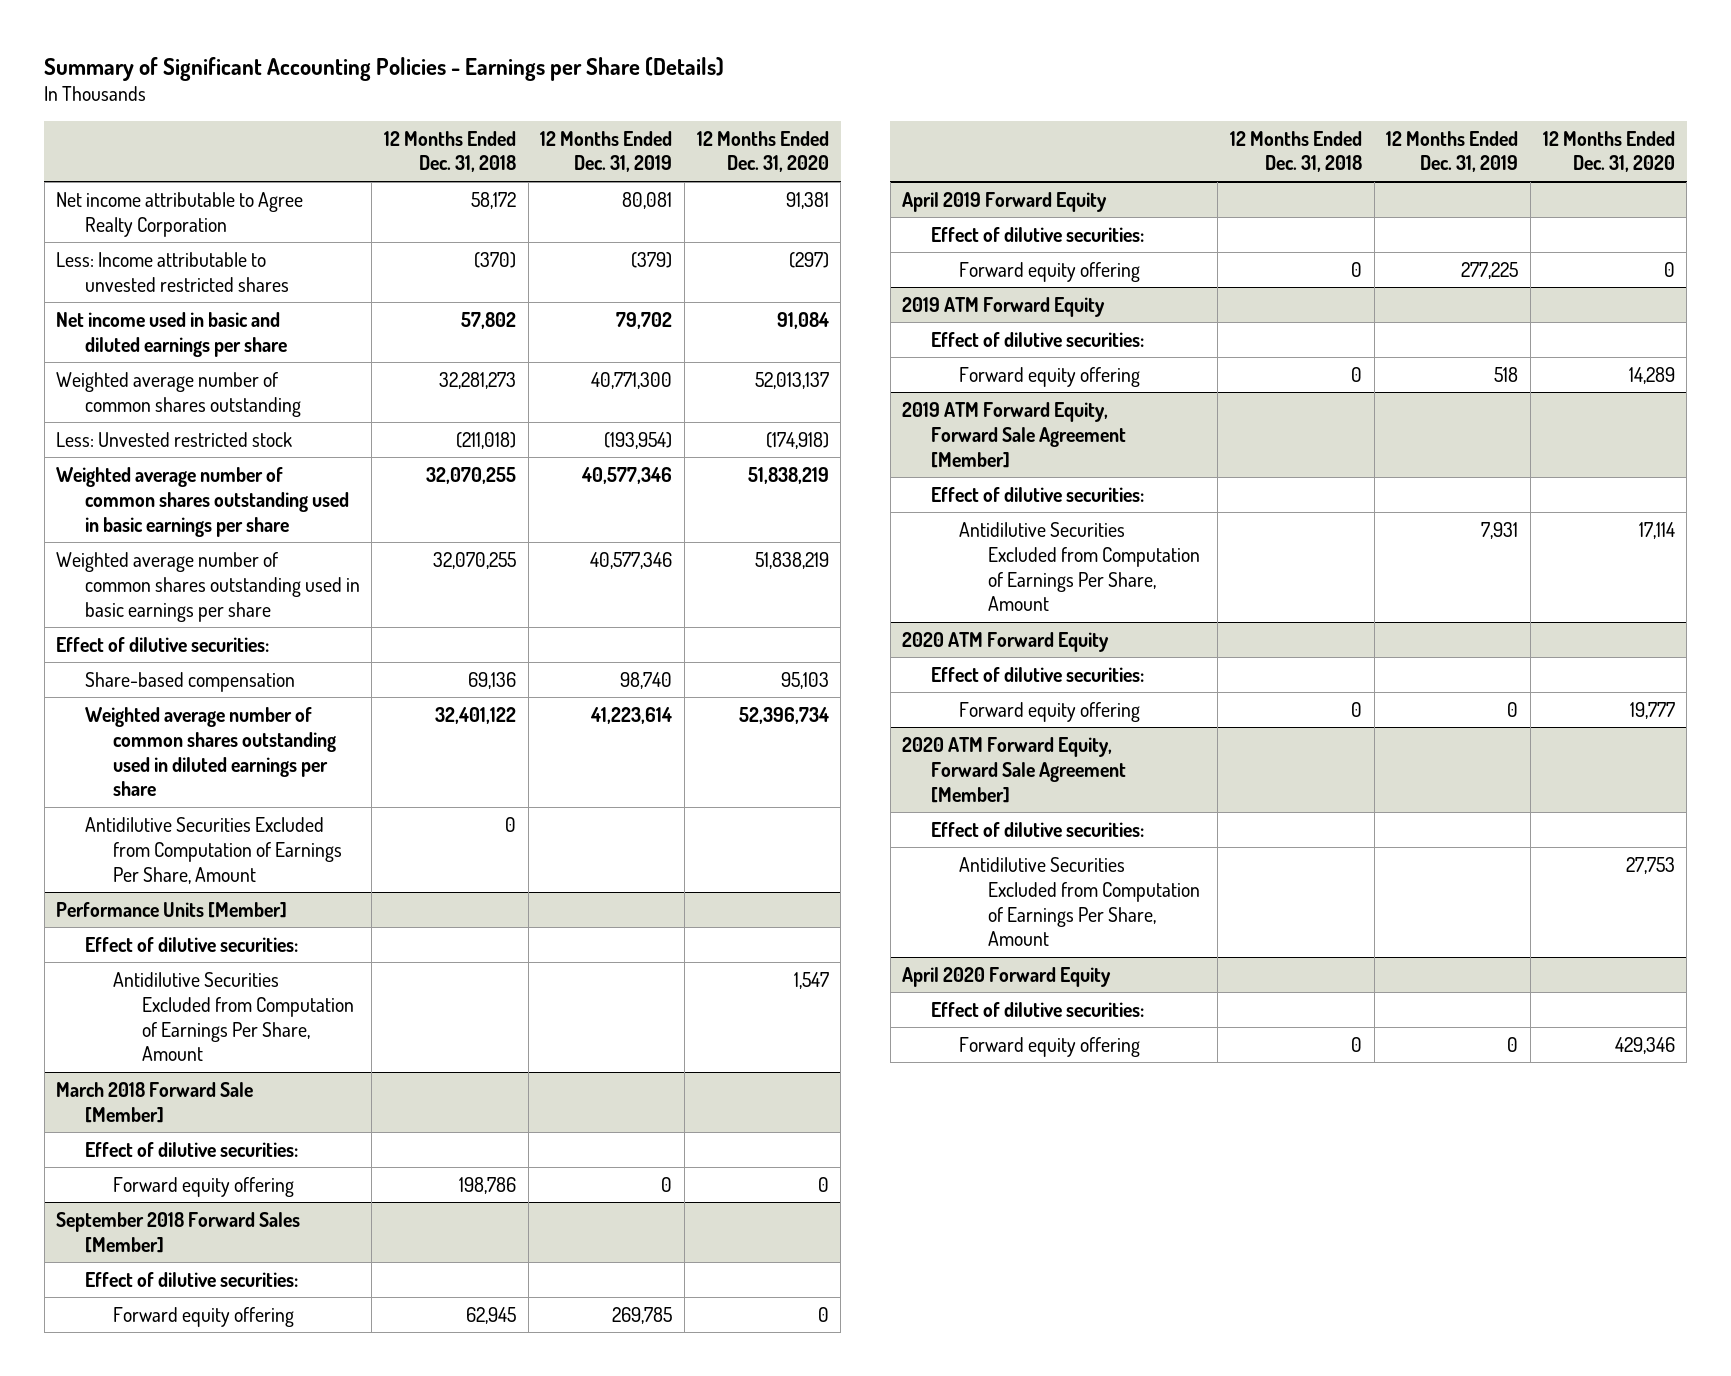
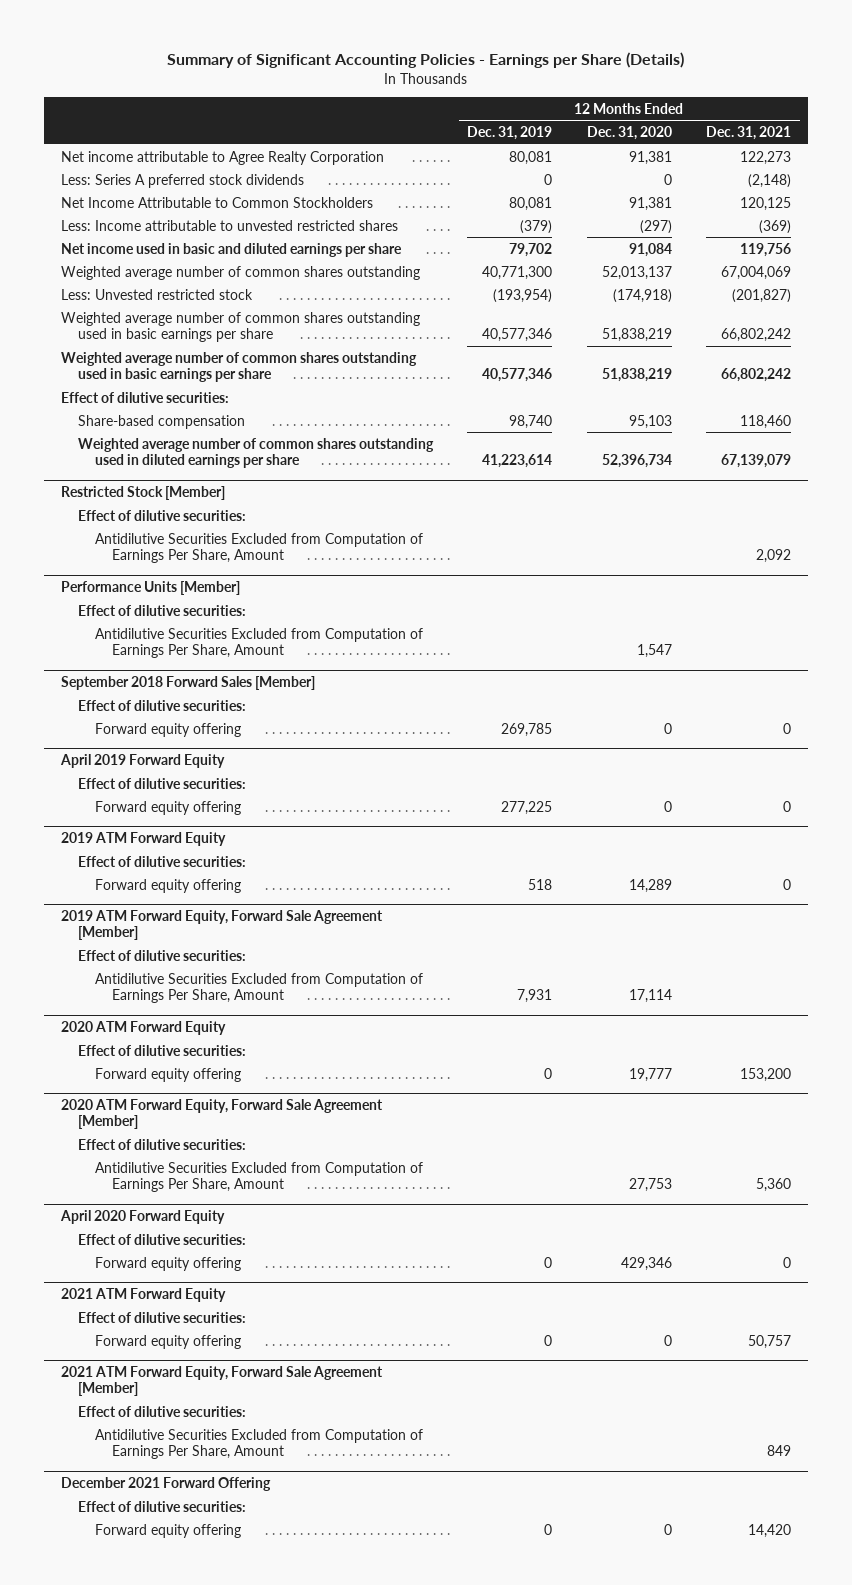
- | 12 Months Ended Dec. 31, 2018 | 12 Months Ended Dec. 31, 2019 | 12 Months Ended Dec. 31, 2020
+ | 12 Months Ended Dec. 31, 2019 | 12 Months Ended Dec. 31, 2020 | 12 Months Ended Dec. 31, 2021
+ Less: Series A preferred stock dividends | 0 | 0 | (2,148)
+ Net Income Attributable to Common Stockholders | 80,081 | 91,381 | 120,125
+ Restricted Stock [Member]
+ Effect of dilutive securities:
- March 2018 Forward Sale [Member]
- Effect of dilutive securities:
- Forward equity offering | 198,786 | 0 | 0
+ 2021 ATM Forward Equity
+ Effect of dilutive securities:
+ Forward equity offering | 0 | 0 | 50,757
+ 2021 ATM Forward Equity, Forward Sale Agreement [Member]
+ Effect of dilutive securities:
+ Antidilutive Securities Excluded from Computation of Earnings Per Share, Amount | | | 849
+ December 2021 Forward Offering
+ Effect of dilutive securities:
+ Forward equity offering | 0 | 0 | 14,420

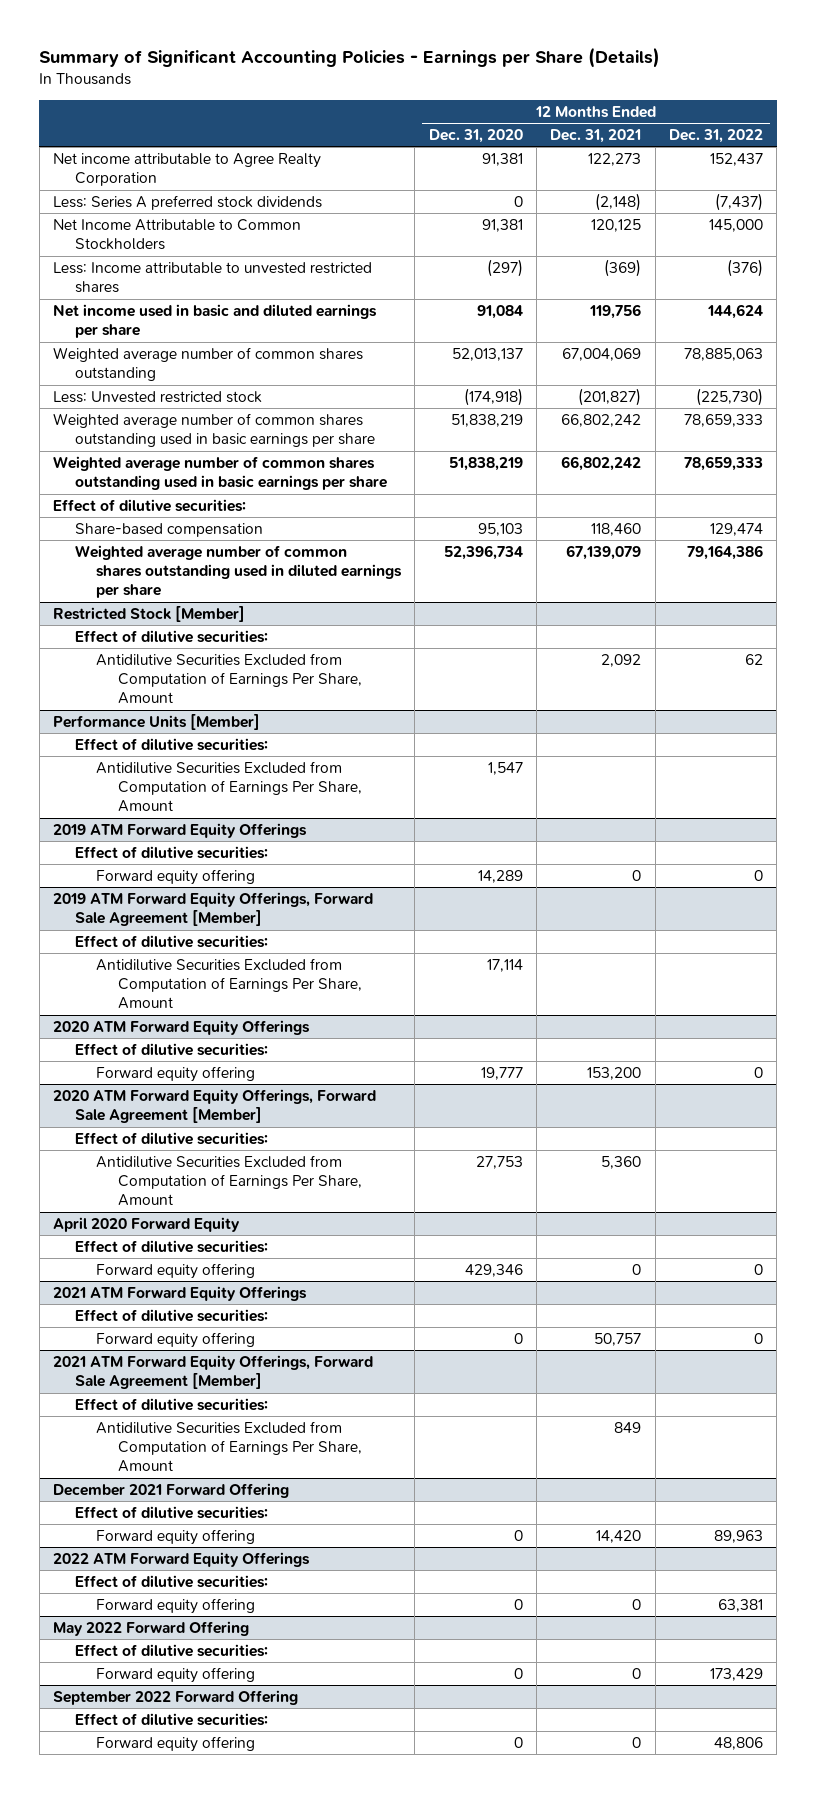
- | 12 Months Ended Dec. 31, 2019 | 12 Months Ended Dec. 31, 2020 | 12 Months Ended Dec. 31, 2021
+ | 12 Months Ended Dec. 31, 2020 | 12 Months Ended Dec. 31, 2021 | 12 Months Ended Dec. 31, 2022
- September 2018 Forward Sales [Member]
- Effect of dilutive securities:
- Forward equity offering | 269,785 | 0 | 0
- April 2019 Forward Equity
- Effect of dilutive securities:
- Forward equity offering | 277,225 | 0 | 0
- 2019 ATM Forward Equity
+ 2019 ATM Forward Equity Offerings
- 2019 ATM Forward Equity, Forward Sale Agreement [Member]
+ 2019 ATM Forward Equity Offerings, Forward Sale Agreement [Member]
- 2020 ATM Forward Equity
+ 2020 ATM Forward Equity Offerings
- 2020 ATM Forward Equity, Forward Sale Agreement [Member]
+ 2020 ATM Forward Equity Offerings, Forward Sale Agreement [Member]
- 2021 ATM Forward Equity
+ 2021 ATM Forward Equity Offerings
- 2021 ATM Forward Equity, Forward Sale Agreement [Member]
+ 2021 ATM Forward Equity Offerings, Forward Sale Agreement [Member]
+ 2022 ATM Forward Equity Offerings
+ Effect of dilutive securities:
+ Forward equity offering | 0 | 0 | 63,381
+ May 2022 Forward Offering
+ Effect of dilutive securities:
+ Forward equity offering | 0 | 0 | 173,429
+ September 2022 Forward Offering
+ Effect of dilutive securities:
+ Forward equity offering | 0 | 0 | 48,806

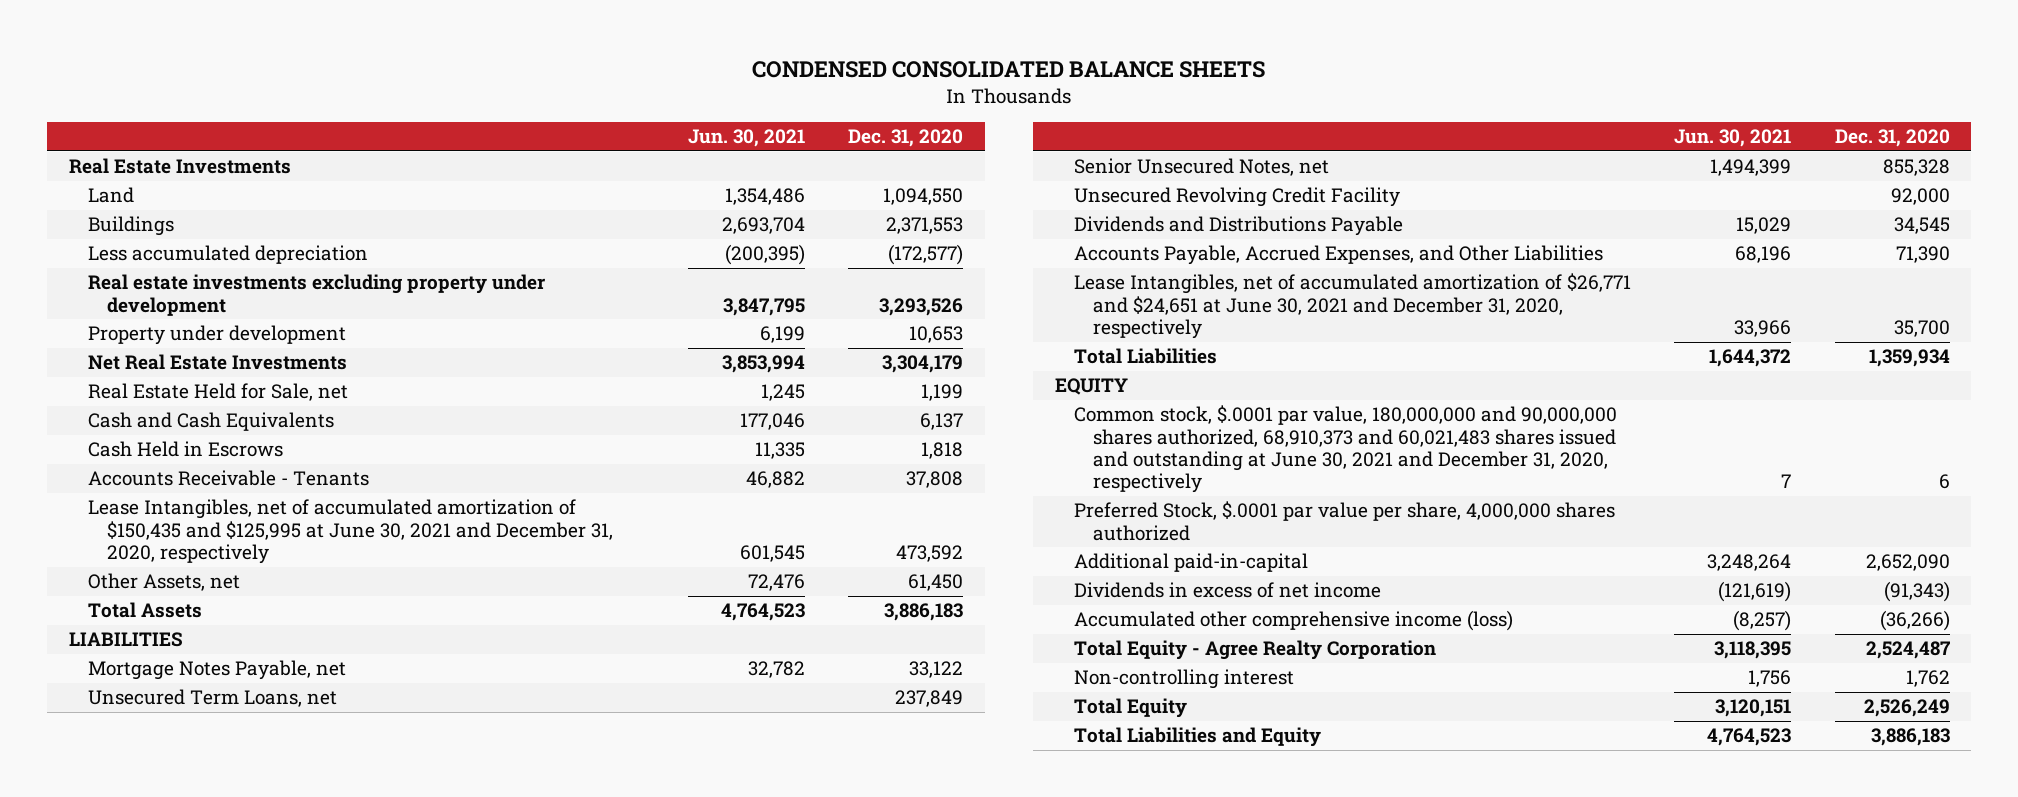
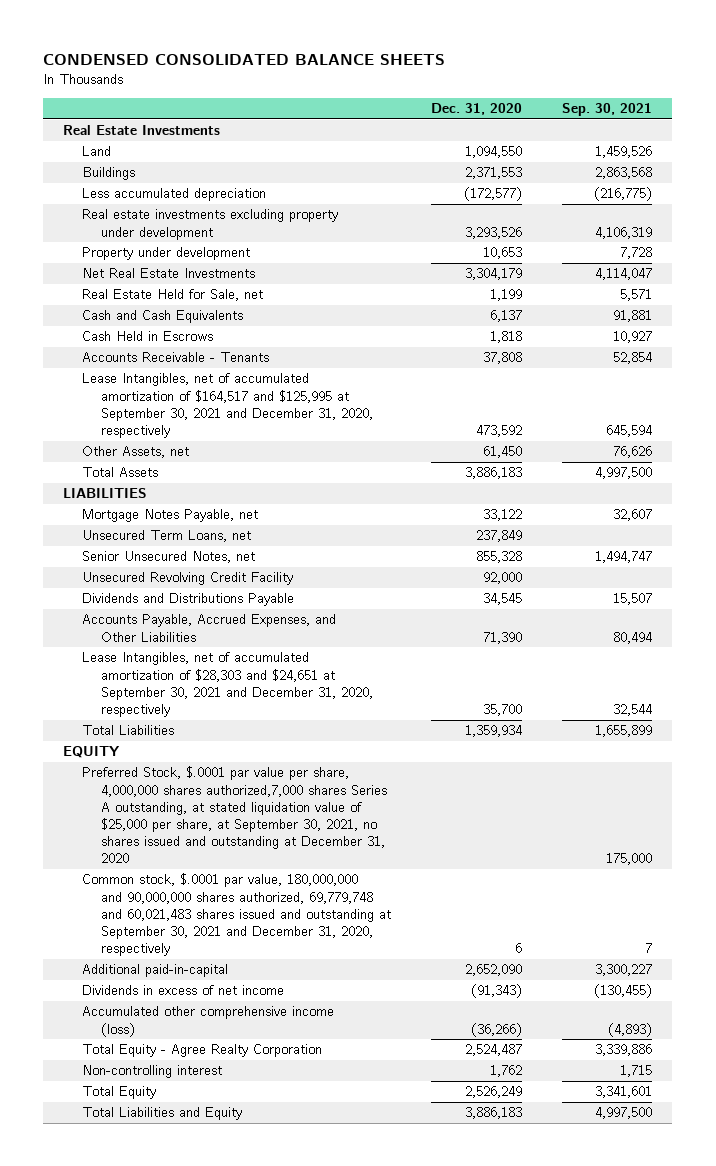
- | Jun. 30, 2021 | Dec. 31, 2020
+ | Dec. 31, 2020 | Sep. 30, 2021
- Lease Intangibles, net of accumulated amortization of $150,435 and $125,995 at June 30, 2021 and December 31, 2020, respectively | 601,545 | 473,592
+ Lease Intangibles, net of accumulated amortization of $164,517 and $125,995 at September 30, 2021 and December 31, 2020, respectively | 473,592 | 645,594
- Lease Intangibles, net of accumulated amortization of $26,771 and $24,651 at June 30, 2021 and December 31, 2020, respectively | 33,966 | 35,700
+ Lease Intangibles, net of accumulated amortization of $28,303 and $24,651 at September 30, 2021 and December 31, 2020, respectively | 35,700 | 32,544
- Common stock, $.0001 par value, 180,000,000 and 90,000,000 shares authorized, 68,910,373 and 60,021,483 shares issued and outstanding at June 30, 2021 and December 31, 2020, respectively | 7 | 6
- Preferred Stock, $.0001 par value per share, 4,000,000 shares authorized
+ Preferred Stock, $.0001 par value per share, 4,000,000 shares authorized,7,000 shares Series A outstanding, at stated liquidation value of $25,000 per share, at September 30, 2021, no shares issued and outstanding at December 31, 2020 | | 175,000
+ Common stock, $.0001 par value, 180,000,000 and 90,000,000 shares authorized, 69,779,748 and 60,021,483 shares issued and outstanding at September 30, 2021 and December 31, 2020, respectively | 6 | 7

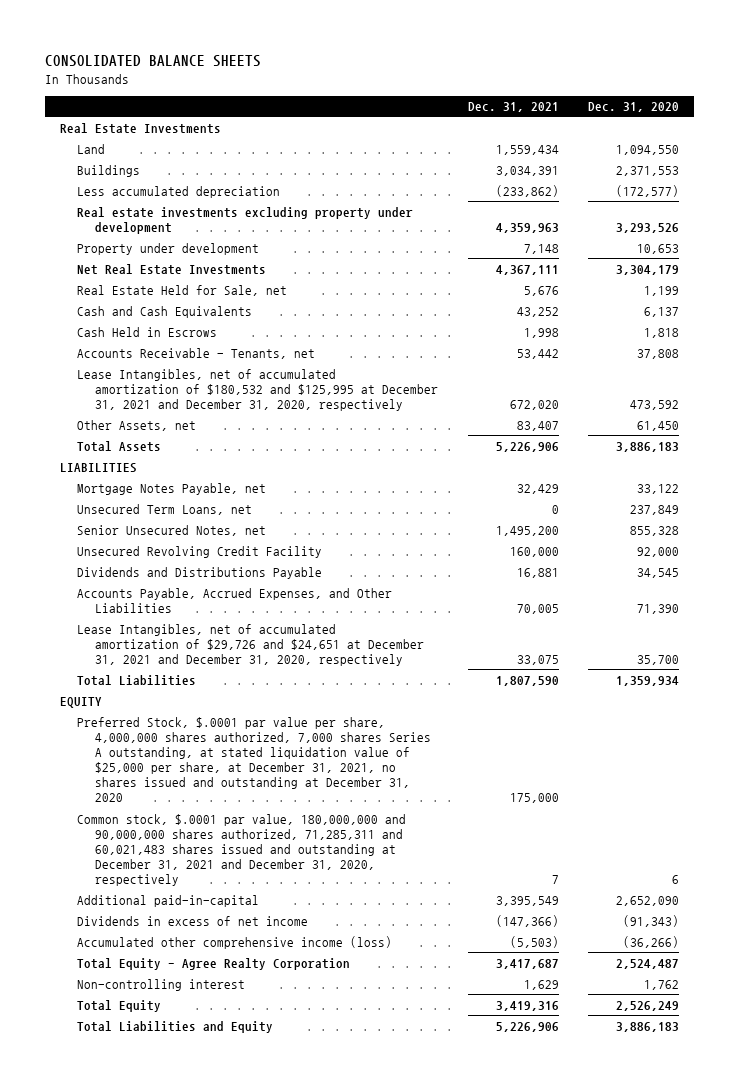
- CONDENSED CONSOLIDATED BALANCE SHEETS
+ CONSOLIDATED BALANCE SHEETS
- | Dec. 31, 2020 | Sep. 30, 2021
+ | Dec. 31, 2021 | Dec. 31, 2020
- Accounts Receivable - Tenants | 37,808 | 52,854
- Lease Intangibles, net of accumulated amortization of $164,517 and $125,995 at September 30, 2021 and December 31, 2020, respectively | 473,592 | 645,594
+ Accounts Receivable - Tenants, net | 53,442 | 37,808
+ Lease Intangibles, net of accumulated amortization of $180,532 and $125,995 at December 31, 2021 and December 31, 2020, respectively | 672,020 | 473,592
- Lease Intangibles, net of accumulated amortization of $28,303 and $24,651 at September 30, 2021 and December 31, 2020, respectively | 35,700 | 32,544
+ Lease Intangibles, net of accumulated amortization of $29,726 and $24,651 at December 31, 2021 and December 31, 2020, respectively | 33,075 | 35,700
- Preferred Stock, $.0001 par value per share, 4,000,000 shares authorized,7,000 shares Series A outstanding, at stated liquidation value of $25,000 per share, at September 30, 2021, no shares issued and outstanding at December 31, 2020 | | 175,000
- Common stock, $.0001 par value, 180,000,000 and 90,000,000 shares authorized, 69,779,748 and 60,021,483 shares issued and outstanding at September 30, 2021 and December 31, 2020, respectively | 6 | 7
+ Preferred Stock, $.0001 par value per share, 4,000,000 shares authorized, 7,000 shares Series A outstanding, at stated liquidation value of $25,000 per share, at December 31, 2021, no shares issued and outstanding at December 31, 2020 | 175,000 |
+ Common stock, $.0001 par value, 180,000,000 and 90,000,000 shares authorized, 71,285,311 and 60,021,483 shares issued and outstanding at December 31, 2021 and December 31, 2020, respectively | 7 | 6

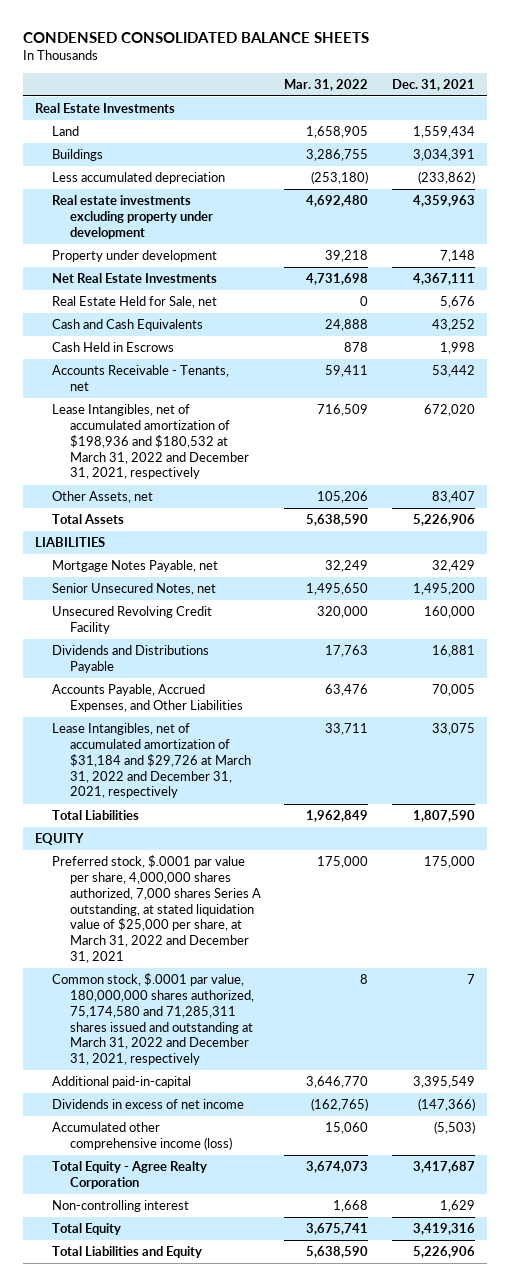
- CONSOLIDATED BALANCE SHEETS
+ CONDENSED CONSOLIDATED BALANCE SHEETS
- | Dec. 31, 2021 | Dec. 31, 2020
+ | Mar. 31, 2022 | Dec. 31, 2021
- Lease Intangibles, net of accumulated amortization of $180,532 and $125,995 at December 31, 2021 and December 31, 2020, respectively | 672,020 | 473,592
+ Lease Intangibles, net of accumulated amortization of $198,936 and $180,532 at March 31, 2022 and December 31, 2021, respectively | 716,509 | 672,020
- Unsecured Term Loans, net | 0 | 237,849
- Lease Intangibles, net of accumulated amortization of $29,726 and $24,651 at December 31, 2021 and December 31, 2020, respectively | 33,075 | 35,700
+ Lease Intangibles, net of accumulated amortization of $31,184 and $29,726 at March 31, 2022 and December 31, 2021, respectively | 33,711 | 33,075
- Preferred Stock, $.0001 par value per share, 4,000,000 shares authorized, 7,000 shares Series A outstanding, at stated liquidation value of $25,000 per share, at December 31, 2021, no shares issued and outstanding at December 31, 2020 | 175,000 |
- Common stock, $.0001 par value, 180,000,000 and 90,000,000 shares authorized, 71,285,311 and 60,021,483 shares issued and outstanding at December 31, 2021 and December 31, 2020, respectively | 7 | 6
+ Preferred stock, $.0001 par value per share, 4,000,000 shares authorized, 7,000 shares Series A outstanding, at stated liquidation value of $25,000 per share, at March 31, 2022 and December 31, 2021 | 175,000 | 175,000
+ Common stock, $.0001 par value, 180,000,000 shares authorized, 75,174,580 and 71,285,311 shares issued and outstanding at March 31, 2022 and December 31, 2021, respectively | 8 | 7

